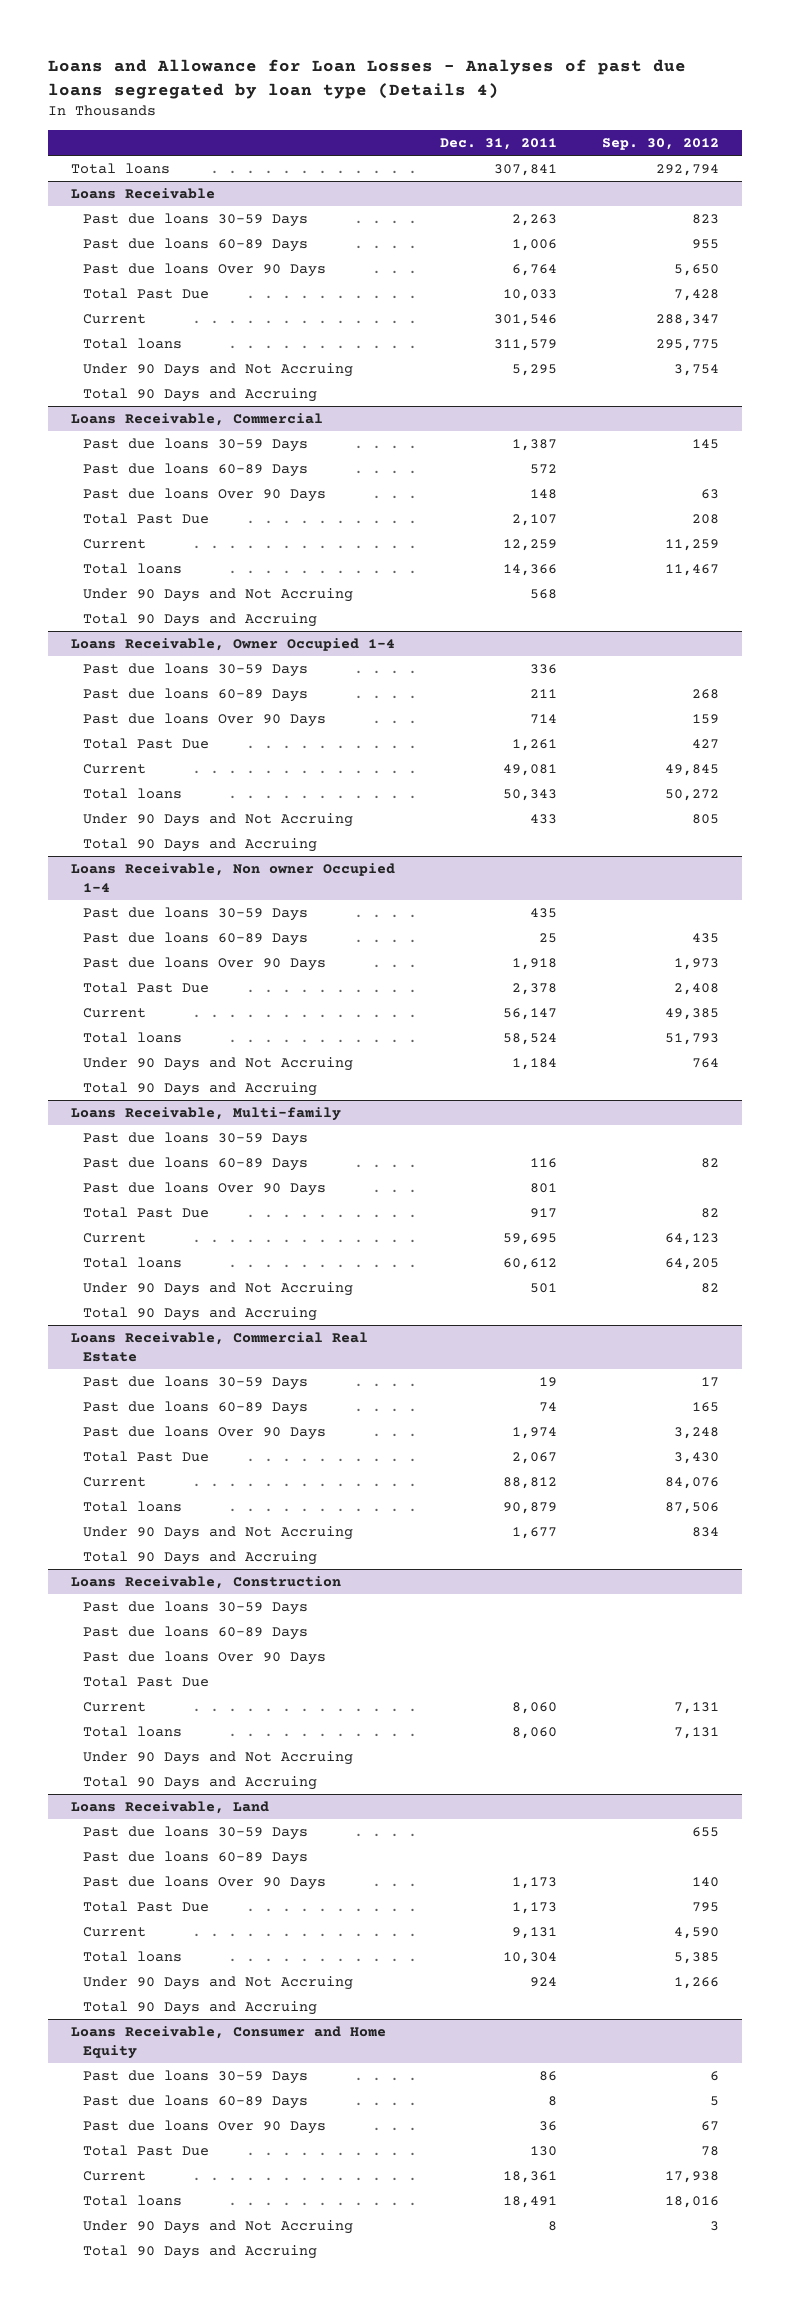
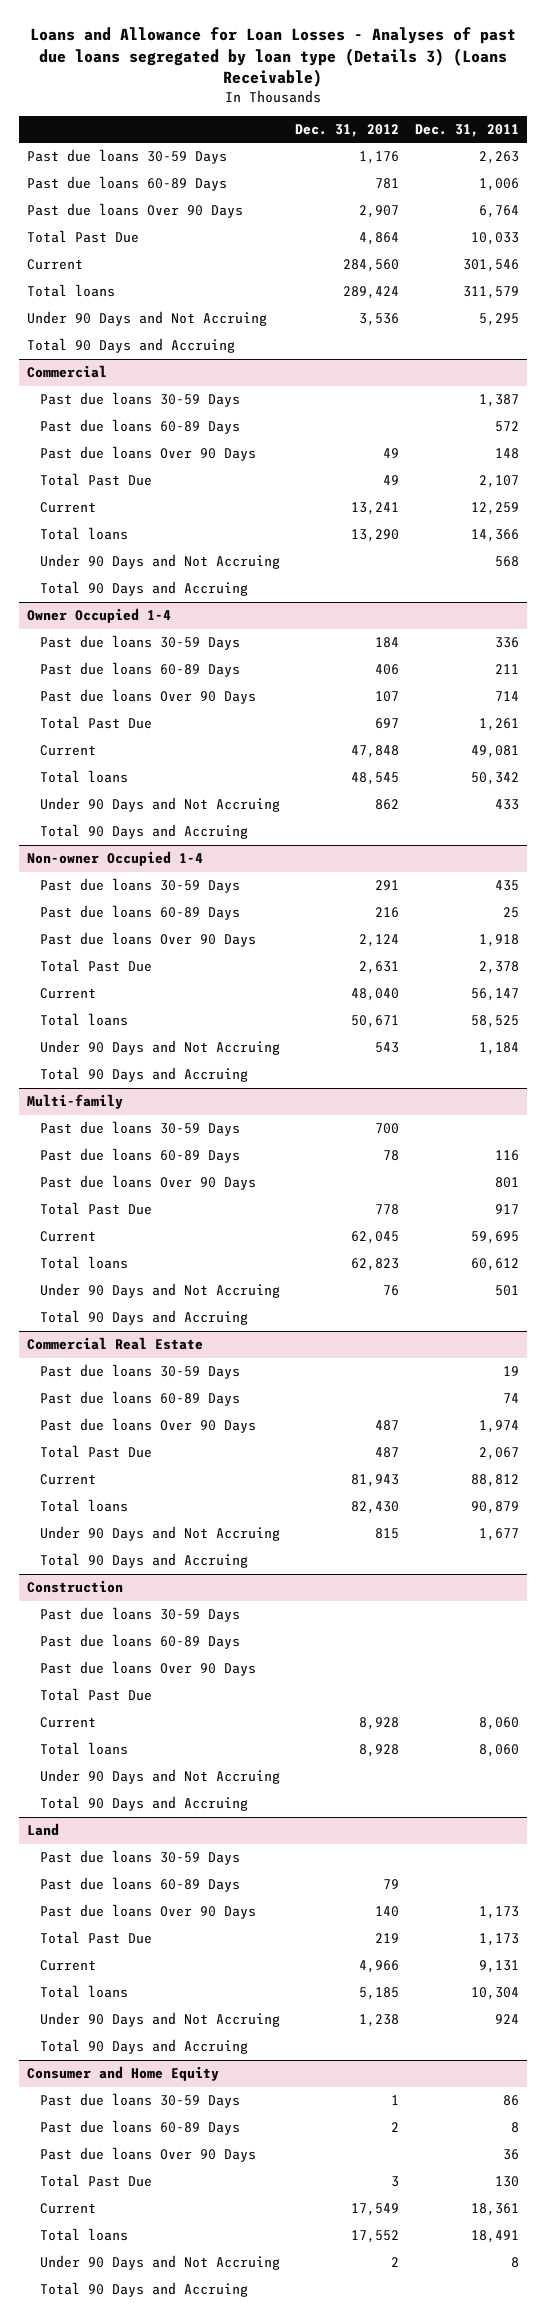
- Loans and Allowance for Loan Losses - Analyses of past due loans segregated by loan type (Details 4)
+ Loans and Allowance for Loan Losses - Analyses of past due loans segregated by loan type (Details 3) (Loans Receivable)
- | Dec. 31, 2011 | Sep. 30, 2012
+ | Dec. 31, 2012 | Dec. 31, 2011
- Total loans | 307,841 | 292,794
- Loans Receivable
- Loans Receivable, Commercial
+ Commercial
- Loans Receivable, Owner Occupied 1-4
+ Owner Occupied 1-4
- Total loans | 50,343 | 50,272
+ Total loans | 48,545 | 50,342
- Loans Receivable, Non owner Occupied 1-4
+ Non-owner Occupied 1-4
- Total loans | 58,524 | 51,793
+ Total loans | 50,671 | 58,525
- Loans Receivable, Multi-family
+ Multi-family
- Loans Receivable, Commercial Real Estate
+ Commercial Real Estate
- Loans Receivable, Construction
+ Construction
- Loans Receivable, Land
+ Land
- Loans Receivable, Consumer and Home Equity
+ Consumer and Home Equity

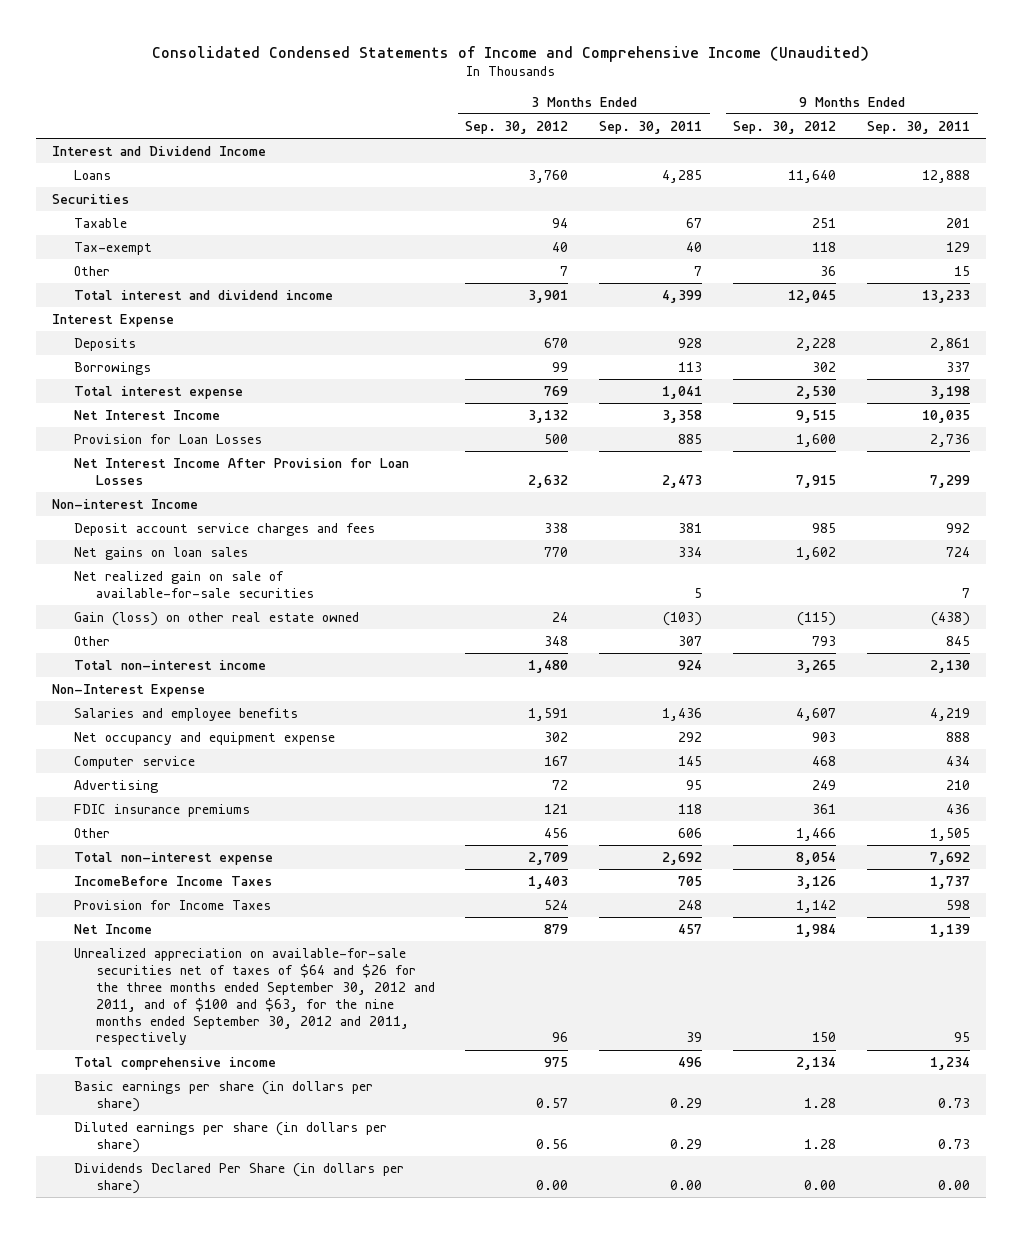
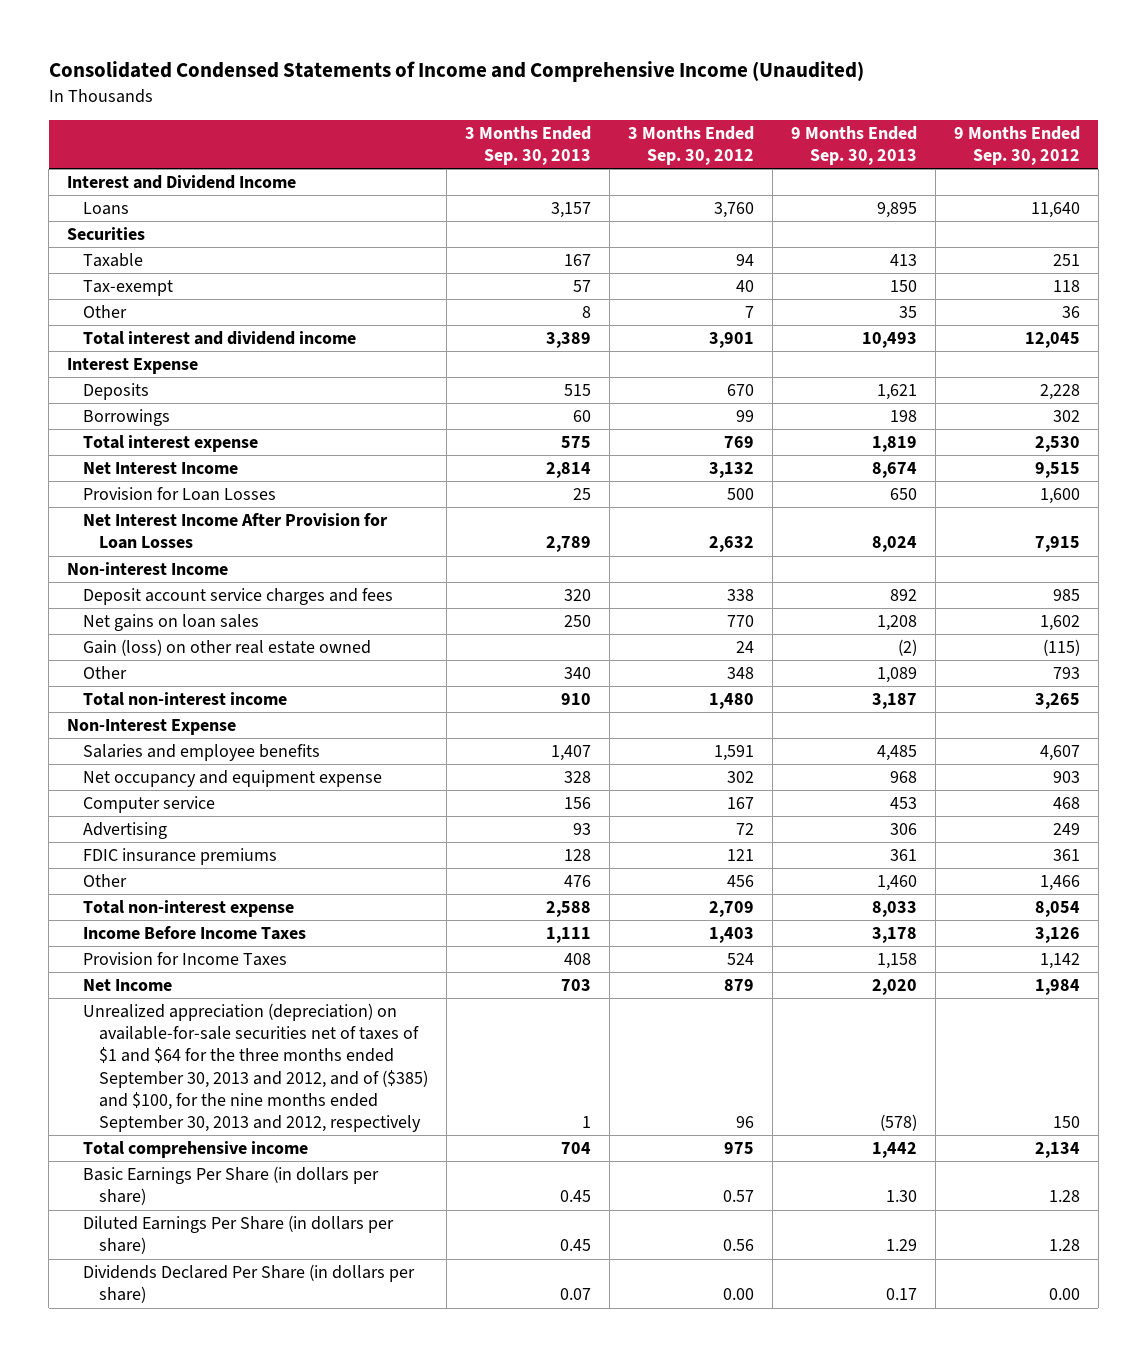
- | 3 Months Ended Sep. 30, 2012 | 3 Months Ended Sep. 30, 2011 | 9 Months Ended Sep. 30, 2012 | 9 Months Ended Sep. 30, 2011
+ | 3 Months Ended Sep. 30, 2013 | 3 Months Ended Sep. 30, 2012 | 9 Months Ended Sep. 30, 2013 | 9 Months Ended Sep. 30, 2012
- Net realized gain on sale of available-for-sale securities | | 5 | | 7
- IncomeBefore Income Taxes | 1,403 | 705 | 3,126 | 1,737
+ Income Before Income Taxes | 1,111 | 1,403 | 3,178 | 3,126
- Unrealized appreciation on available-for-sale securities net of taxes of $64 and $26 for the three months ended September 30, 2012 and 2011, and of $100 and $63, for the nine months ended September 30, 2012 and 2011, respectively | 96 | 39 | 150 | 95
+ Unrealized appreciation (depreciation) on available-for-sale securities net of taxes of $1 and $64 for the three months ended September 30, 2013 and 2012, and of ($385) and $100, for the nine months ended September 30, 2013 and 2012, respectively | 1 | 96 | (578) | 150
- Basic earnings per share (in dollars per share) | 0.57 | 0.29 | 1.28 | 0.73
- Diluted earnings per share (in dollars per share) | 0.56 | 0.29 | 1.28 | 0.73
+ Basic Earnings Per Share (in dollars per share) | 0.45 | 0.57 | 1.30 | 1.28
+ Diluted Earnings Per Share (in dollars per share) | 0.45 | 0.56 | 1.29 | 1.28

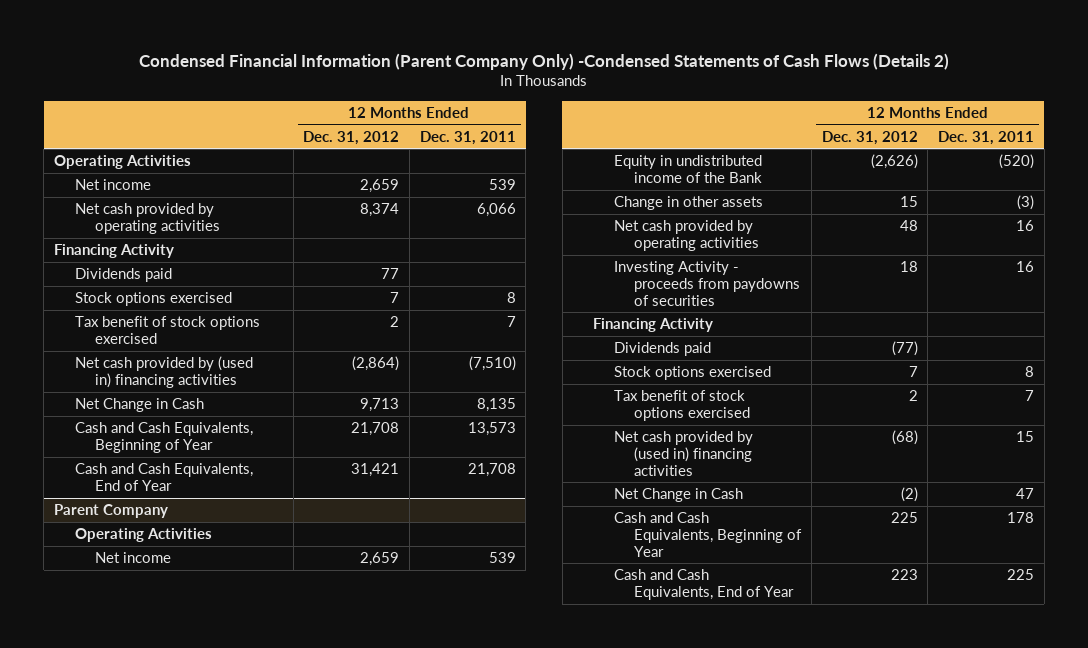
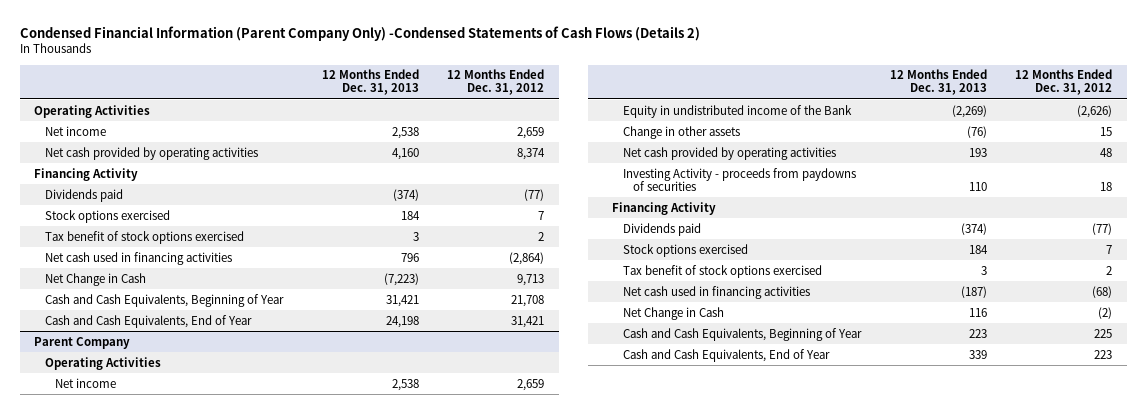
- | 12 Months Ended Dec. 31, 2012 | 12 Months Ended Dec. 31, 2011
+ | 12 Months Ended Dec. 31, 2013 | 12 Months Ended Dec. 31, 2012
- Dividends paid | 77 |
+ Dividends paid | (374) | (77)
- Net cash provided by (used in) financing activities | (2,864) | (7,510)
+ Net cash used in financing activities | 796 | (2,864)
@ Parent Company
- Net cash provided by (used in) financing activities | (68) | 15
+ Net cash used in financing activities | (187) | (68)

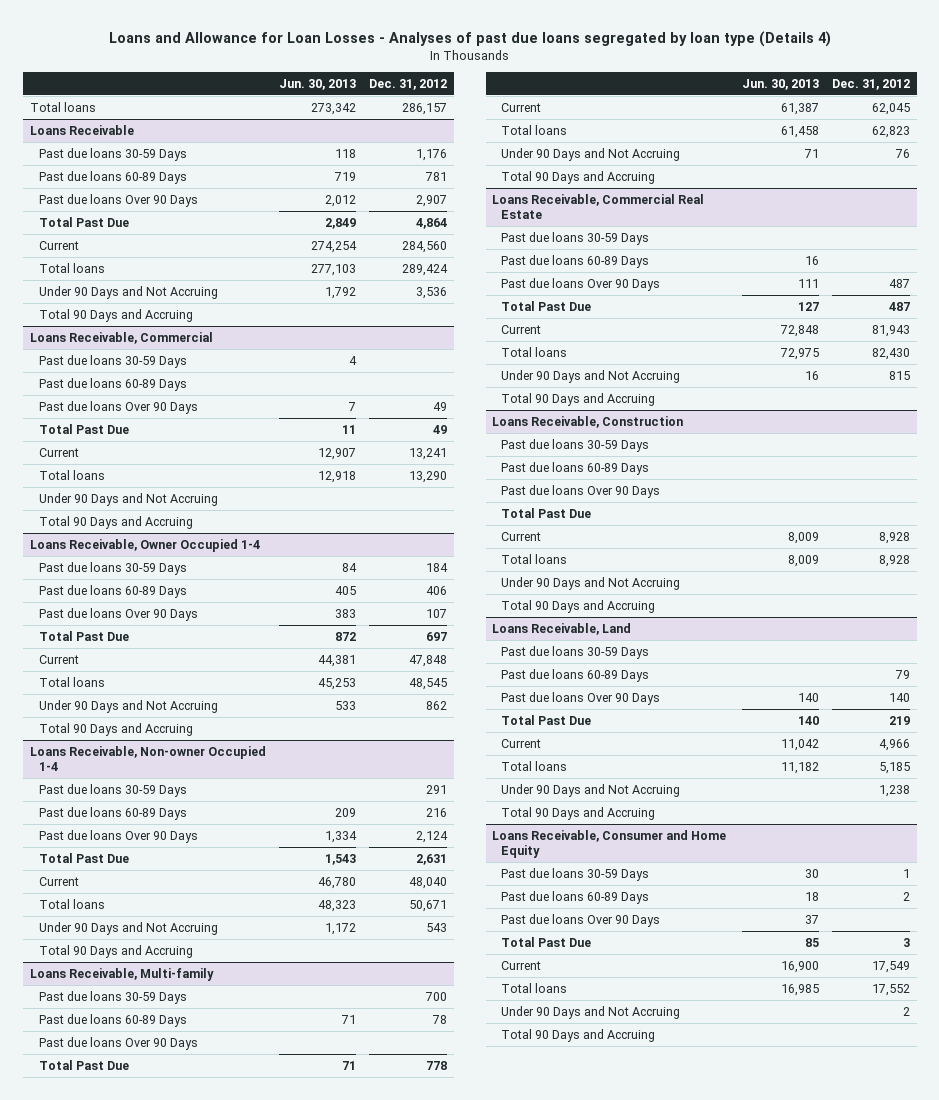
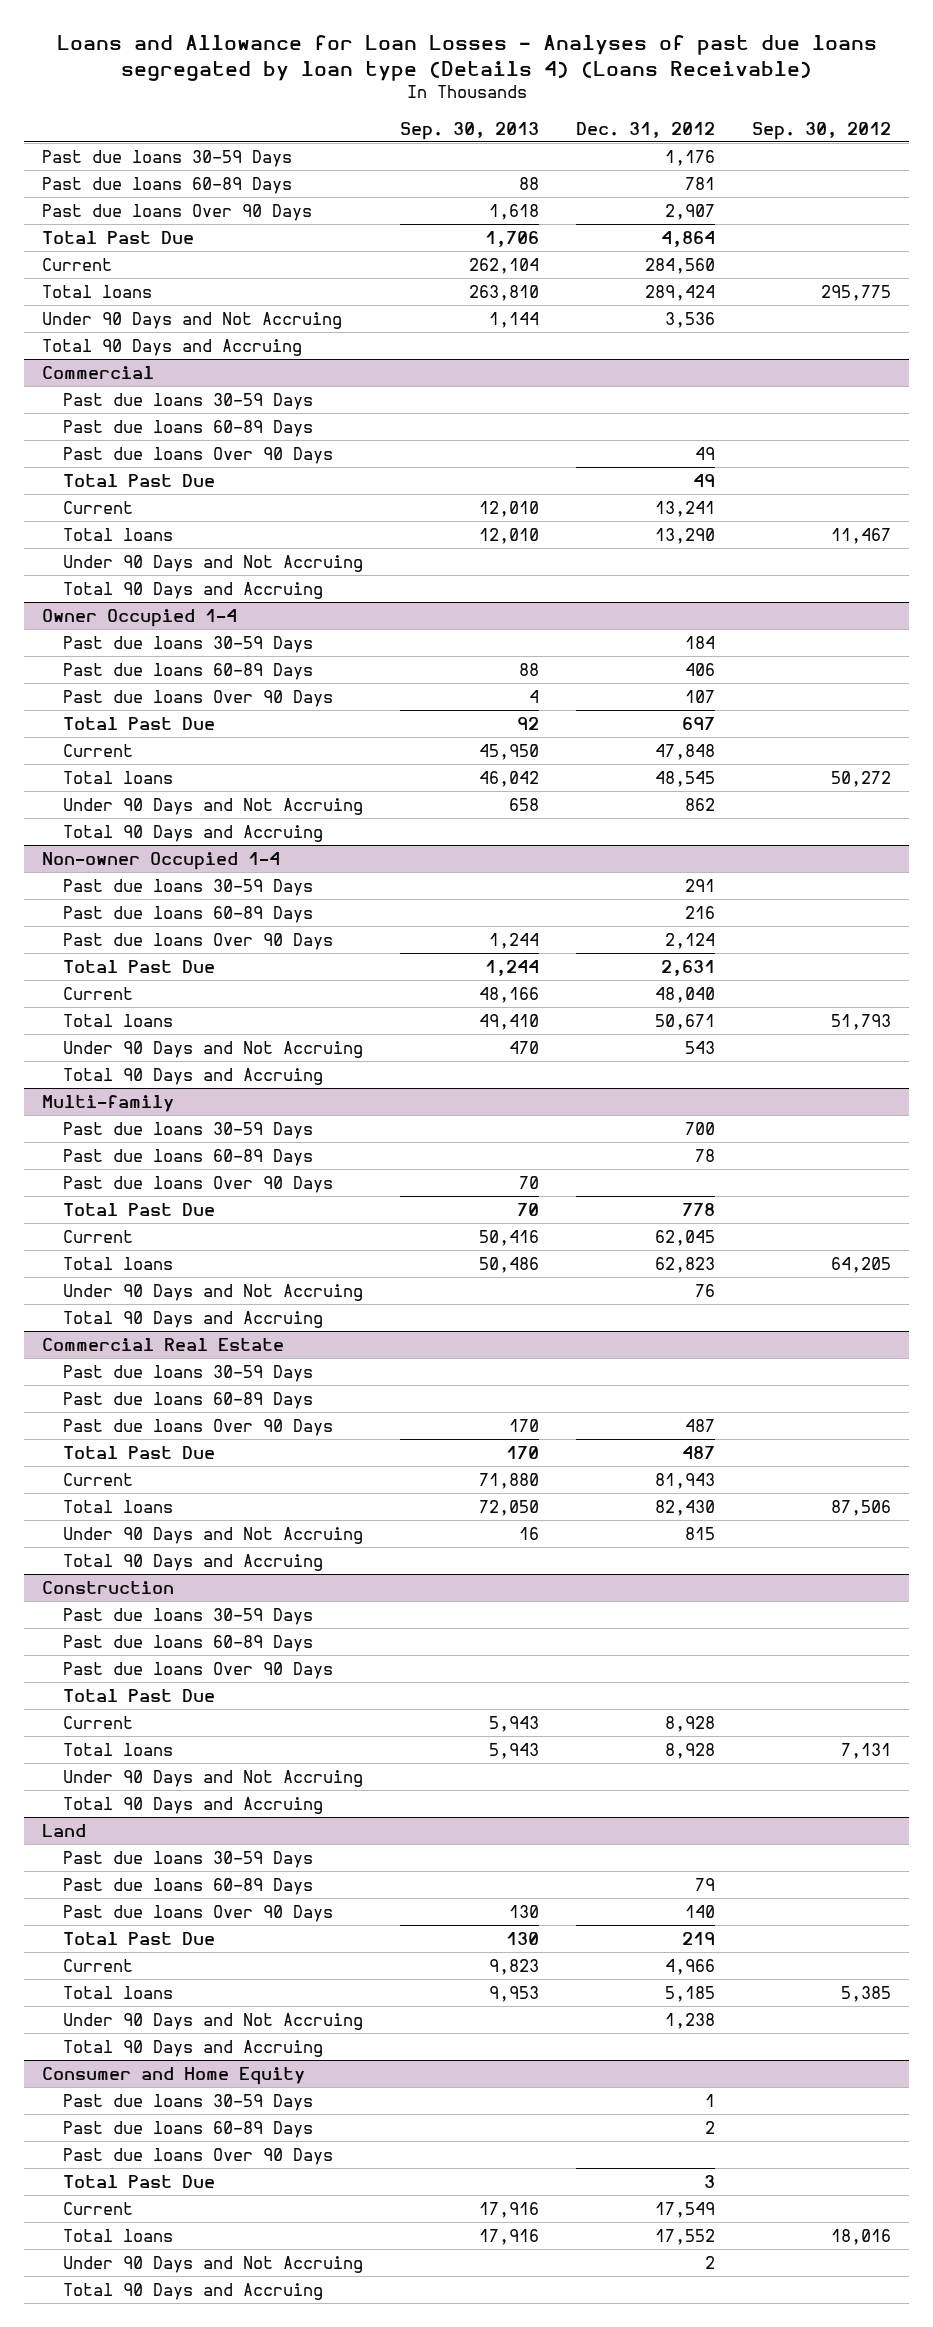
- Loans and Allowance for Loan Losses - Analyses of past due loans segregated by loan type (Details 4)
+ Loans and Allowance for Loan Losses - Analyses of past due loans segregated by loan type (Details 4) (Loans Receivable)
- | Jun. 30, 2013 | Dec. 31, 2012
+ | Sep. 30, 2013 | Dec. 31, 2012 | Sep. 30, 2012
- Total loans | 273,342 | 286,157
- Loans Receivable
- Loans Receivable, Commercial
+ Commercial
- Loans Receivable, Owner Occupied 1-4
+ Owner Occupied 1-4
- Loans Receivable, Non-owner Occupied 1-4
+ Non-owner Occupied 1-4
- Loans Receivable, Multi-family
+ Multi-family
- Loans Receivable, Commercial Real Estate
+ Commercial Real Estate
- Loans Receivable, Construction
+ Construction
- Loans Receivable, Land
+ Land
- Loans Receivable, Consumer and Home Equity
+ Consumer and Home Equity

